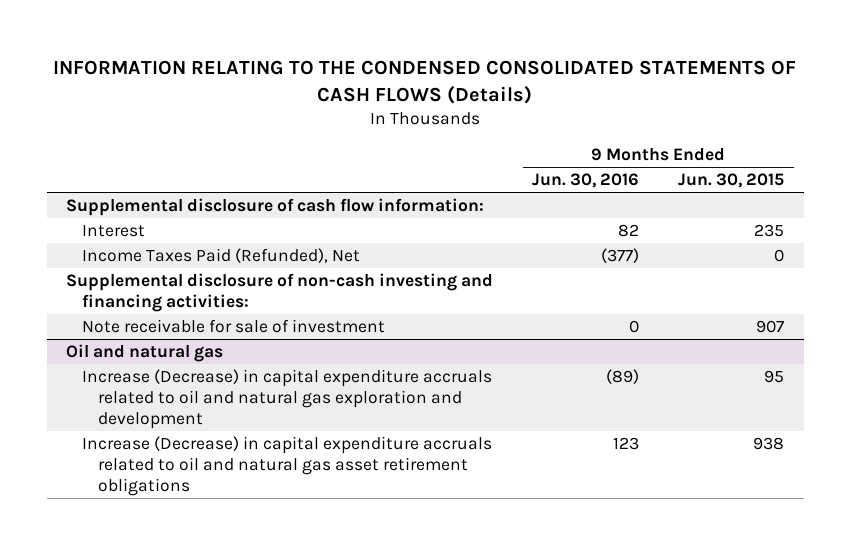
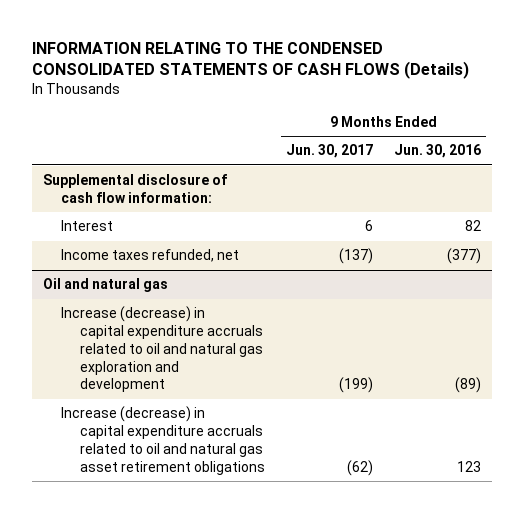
- | 9 Months Ended Jun. 30, 2016 | 9 Months Ended Jun. 30, 2015
+ | 9 Months Ended Jun. 30, 2017 | 9 Months Ended Jun. 30, 2016
- Income Taxes Paid (Refunded), Net | (377) | 0
- Supplemental disclosure of non-cash investing and financing activities:
- Note receivable for sale of investment | 0 | 907
+ Income taxes refunded, net | (137) | (377)
@ Oil and natural gas
- Increase (Decrease) in capital expenditure accruals related to oil and natural gas exploration and development | (89) | 95
- Increase (Decrease) in capital expenditure accruals related to oil and natural gas asset retirement obligations | 123 | 938
+ Increase (decrease) in capital expenditure accruals related to oil and natural gas exploration and development | (199) | (89)
+ Increase (decrease) in capital expenditure accruals related to oil and natural gas asset retirement obligations | (62) | 123

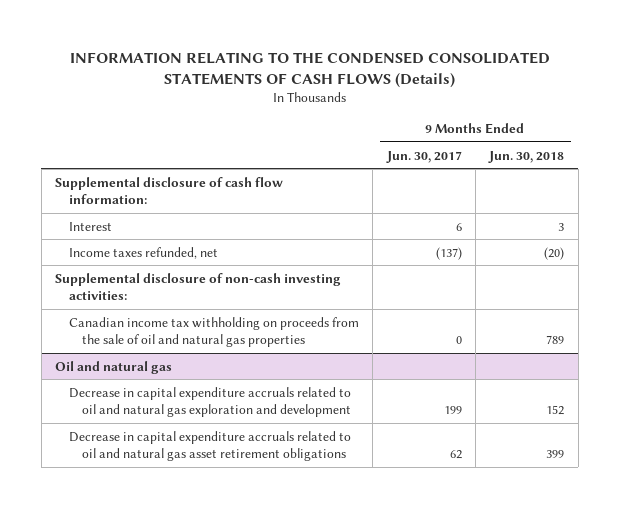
- | 9 Months Ended Jun. 30, 2017 | 9 Months Ended Jun. 30, 2016
+ | 9 Months Ended Jun. 30, 2017 | 9 Months Ended Jun. 30, 2018
+ Supplemental disclosure of non-cash investing activities:
+ Canadian income tax withholding on proceeds from the sale of oil and natural gas properties | 0 | 789
@ Oil and natural gas
- Increase (decrease) in capital expenditure accruals related to oil and natural gas exploration and development | (199) | (89)
- Increase (decrease) in capital expenditure accruals related to oil and natural gas asset retirement obligations | (62) | 123
+ Decrease in capital expenditure accruals related to oil and natural gas exploration and development | 199 | 152
+ Decrease in capital expenditure accruals related to oil and natural gas asset retirement obligations | 62 | 399

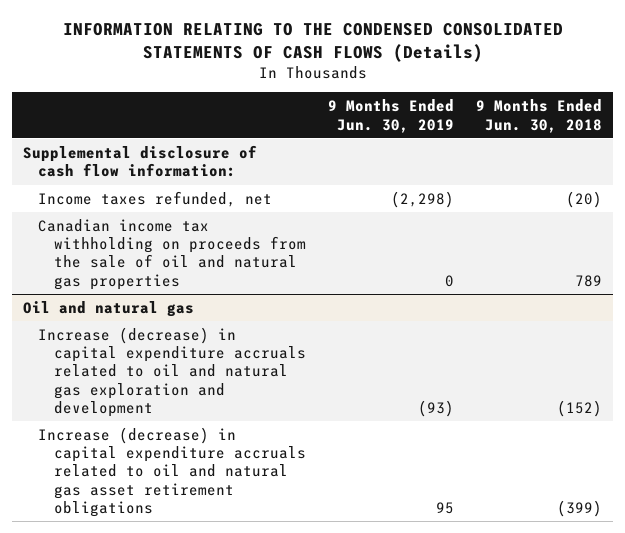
- | 9 Months Ended Jun. 30, 2017 | 9 Months Ended Jun. 30, 2018
+ | 9 Months Ended Jun. 30, 2019 | 9 Months Ended Jun. 30, 2018
- Interest | 6 | 3
- Supplemental disclosure of non-cash investing activities:
@ Oil and natural gas
- Decrease in capital expenditure accruals related to oil and natural gas exploration and development | 199 | 152
- Decrease in capital expenditure accruals related to oil and natural gas asset retirement obligations | 62 | 399
+ Increase (decrease) in capital expenditure accruals related to oil and natural gas exploration and development | (93) | (152)
+ Increase (decrease) in capital expenditure accruals related to oil and natural gas asset retirement obligations | 95 | (399)

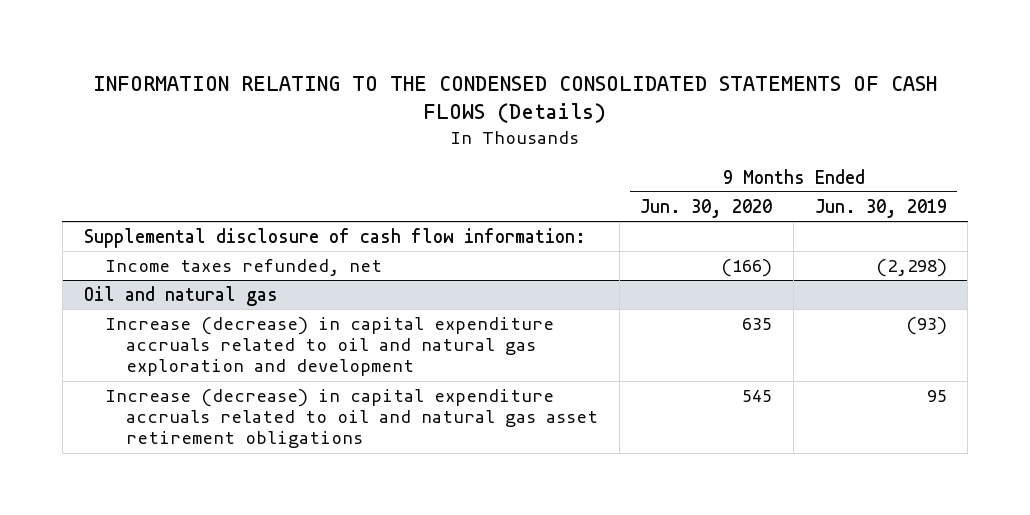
- | 9 Months Ended Jun. 30, 2019 | 9 Months Ended Jun. 30, 2018
+ | 9 Months Ended Jun. 30, 2020 | 9 Months Ended Jun. 30, 2019
- Canadian income tax withholding on proceeds from the sale of oil and natural gas properties | 0 | 789

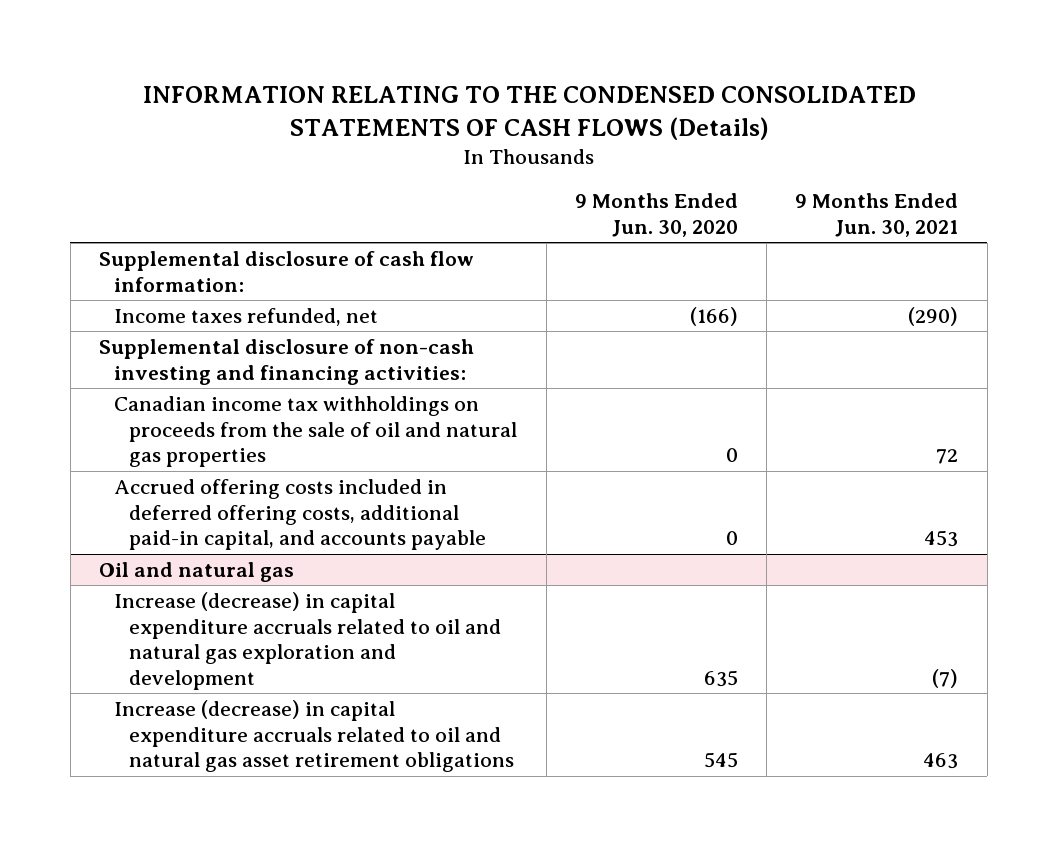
- | 9 Months Ended Jun. 30, 2020 | 9 Months Ended Jun. 30, 2019
+ | 9 Months Ended Jun. 30, 2020 | 9 Months Ended Jun. 30, 2021
+ Supplemental disclosure of non-cash investing and financing activities:
+ Canadian income tax withholdings on proceeds from the sale of oil and natural gas properties | 0 | 72
+ Accrued offering costs included in deferred offering costs, additional paid-in capital, and accounts payable | 0 | 453

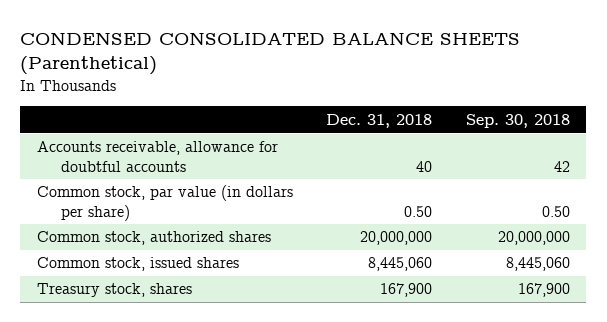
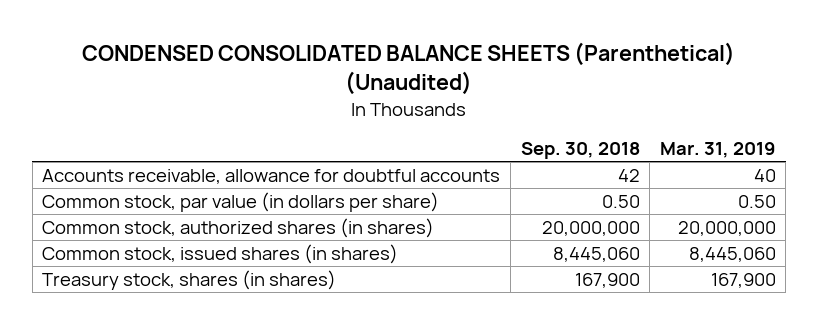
- CONDENSED CONSOLIDATED BALANCE SHEETS (Parenthetical)
+ CONDENSED CONSOLIDATED BALANCE SHEETS (Parenthetical) (Unaudited)
- | Dec. 31, 2018 | Sep. 30, 2018
+ | Sep. 30, 2018 | Mar. 31, 2019
- Common stock, authorized shares | 20,000,000 | 20,000,000
- Common stock, issued shares | 8,445,060 | 8,445,060
- Treasury stock, shares | 167,900 | 167,900
+ Common stock, authorized shares (in shares) | 20,000,000 | 20,000,000
+ Common stock, issued shares (in shares) | 8,445,060 | 8,445,060
+ Treasury stock, shares (in shares) | 167,900 | 167,900

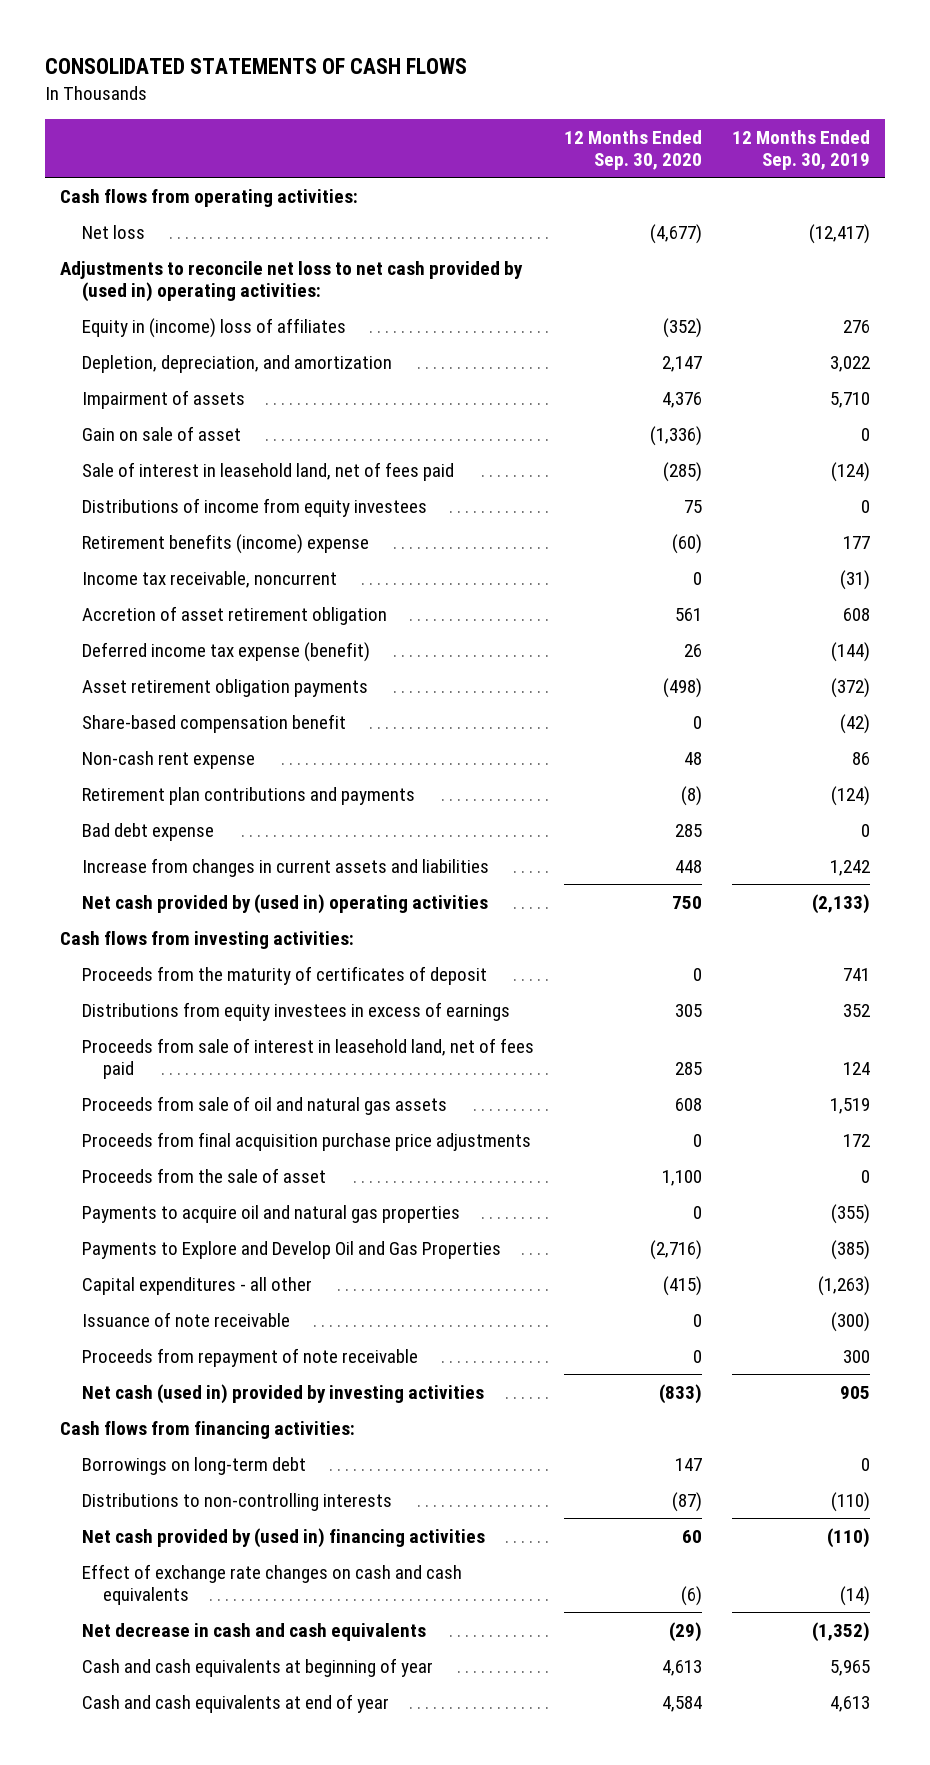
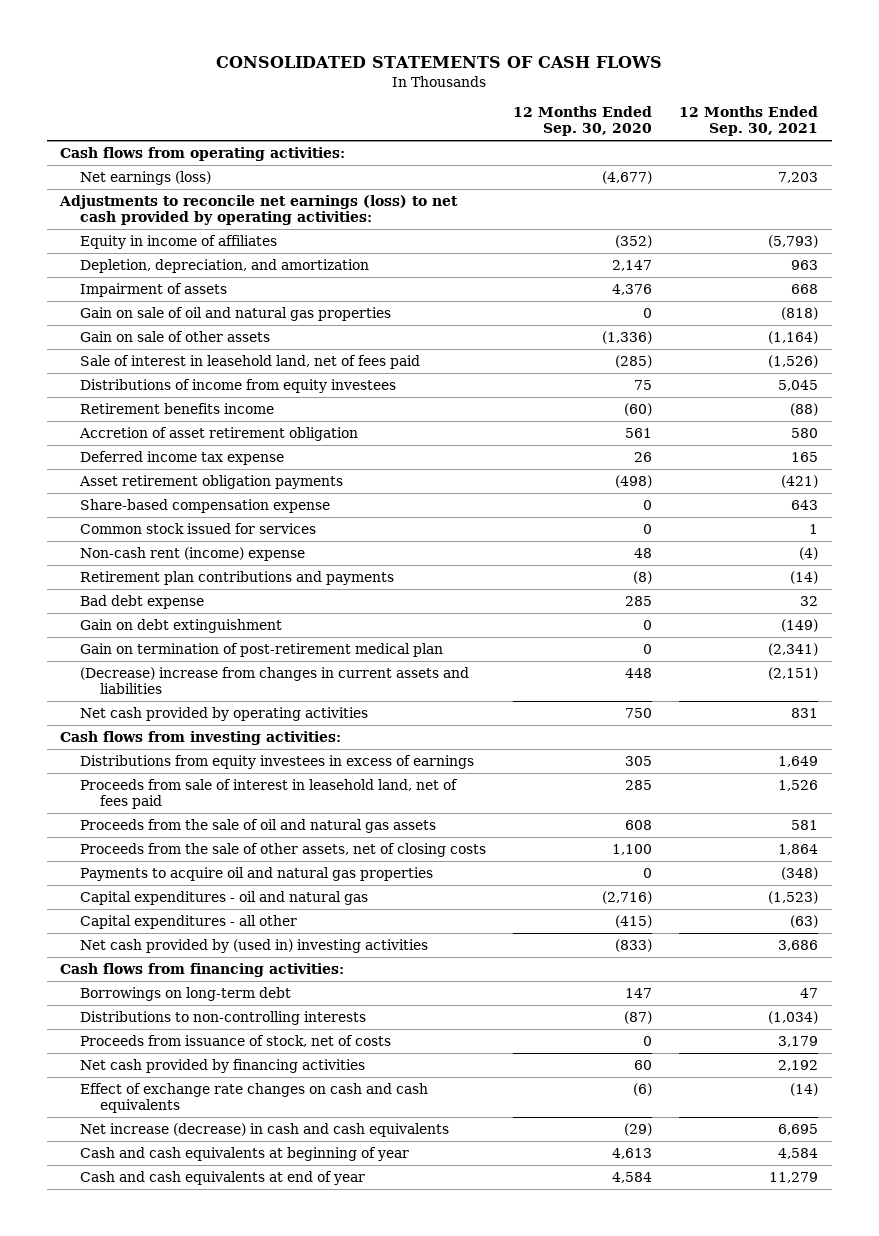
- | 12 Months Ended Sep. 30, 2020 | 12 Months Ended Sep. 30, 2019
+ | 12 Months Ended Sep. 30, 2020 | 12 Months Ended Sep. 30, 2021
- Net loss | (4,677) | (12,417)
- Adjustments to reconcile net loss to net cash provided by (used in) operating activities:
- Equity in (income) loss of affiliates | (352) | 276
+ Net earnings (loss) | (4,677) | 7,203
+ Adjustments to reconcile net earnings (loss) to net cash provided by operating activities:
+ Equity in income of affiliates | (352) | (5,793)
- Gain on sale of asset | (1,336) | 0
+ Gain on sale of oil and natural gas properties | 0 | (818)
+ Gain on sale of other assets | (1,336) | (1,164)
- Retirement benefits (income) expense | (60) | 177
- Income tax receivable, noncurrent | 0 | (31)
+ Retirement benefits income | (60) | (88)
- Deferred income tax expense (benefit) | 26 | (144)
+ Deferred income tax expense | 26 | 165
- Share-based compensation benefit | 0 | (42)
- Non-cash rent expense | 48 | 86
+ Share-based compensation expense | 0 | 643
+ Common stock issued for services | 0 | 1
+ Non-cash rent (income) expense | 48 | (4)
- Increase from changes in current assets and liabilities | 448 | 1,242
- Net cash provided by (used in) operating activities | 750 | (2,133)
+ Gain on debt extinguishment | 0 | (149)
+ Gain on termination of post-retirement medical plan | 0 | (2,341)
+ (Decrease) increase from changes in current assets and liabilities | 448 | (2,151)
+ Net cash provided by operating activities | 750 | 831
- Proceeds from the maturity of certificates of deposit | 0 | 741
- Proceeds from sale of oil and natural gas assets | 608 | 1,519
- Proceeds from final acquisition purchase price adjustments | 0 | 172
- Proceeds from the sale of asset | 1,100 | 0
+ Proceeds from the sale of oil and natural gas assets | 608 | 581
+ Proceeds from the sale of other assets, net of closing costs | 1,100 | 1,864
- Payments to Explore and Develop Oil and Gas Properties | (2,716) | (385)
+ Capital expenditures - oil and natural gas | (2,716) | (1,523)
- Issuance of note receivable | 0 | (300)
- Proceeds from repayment of note receivable | 0 | 300
- Net cash (used in) provided by investing activities | (833) | 905
+ Net cash provided by (used in) investing activities | (833) | 3,686
- Net cash provided by (used in) financing activities | 60 | (110)
+ Proceeds from issuance of stock, net of costs | 0 | 3,179
+ Net cash provided by financing activities | 60 | 2,192
- Net decrease in cash and cash equivalents | (29) | (1,352)
+ Net increase (decrease) in cash and cash equivalents | (29) | 6,695

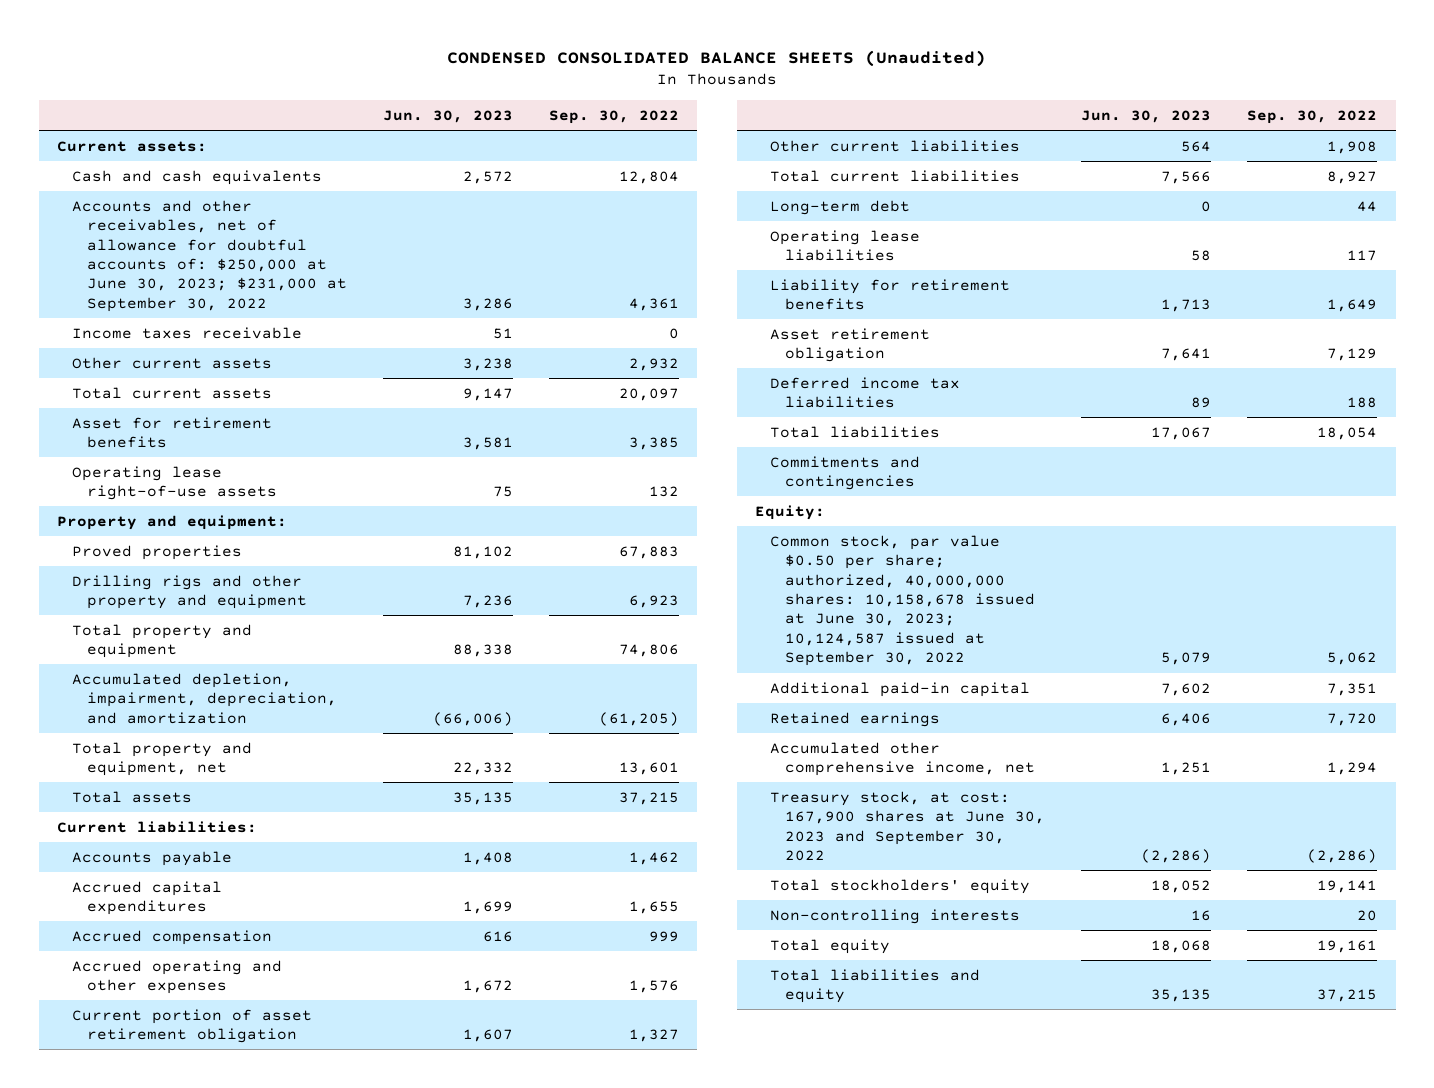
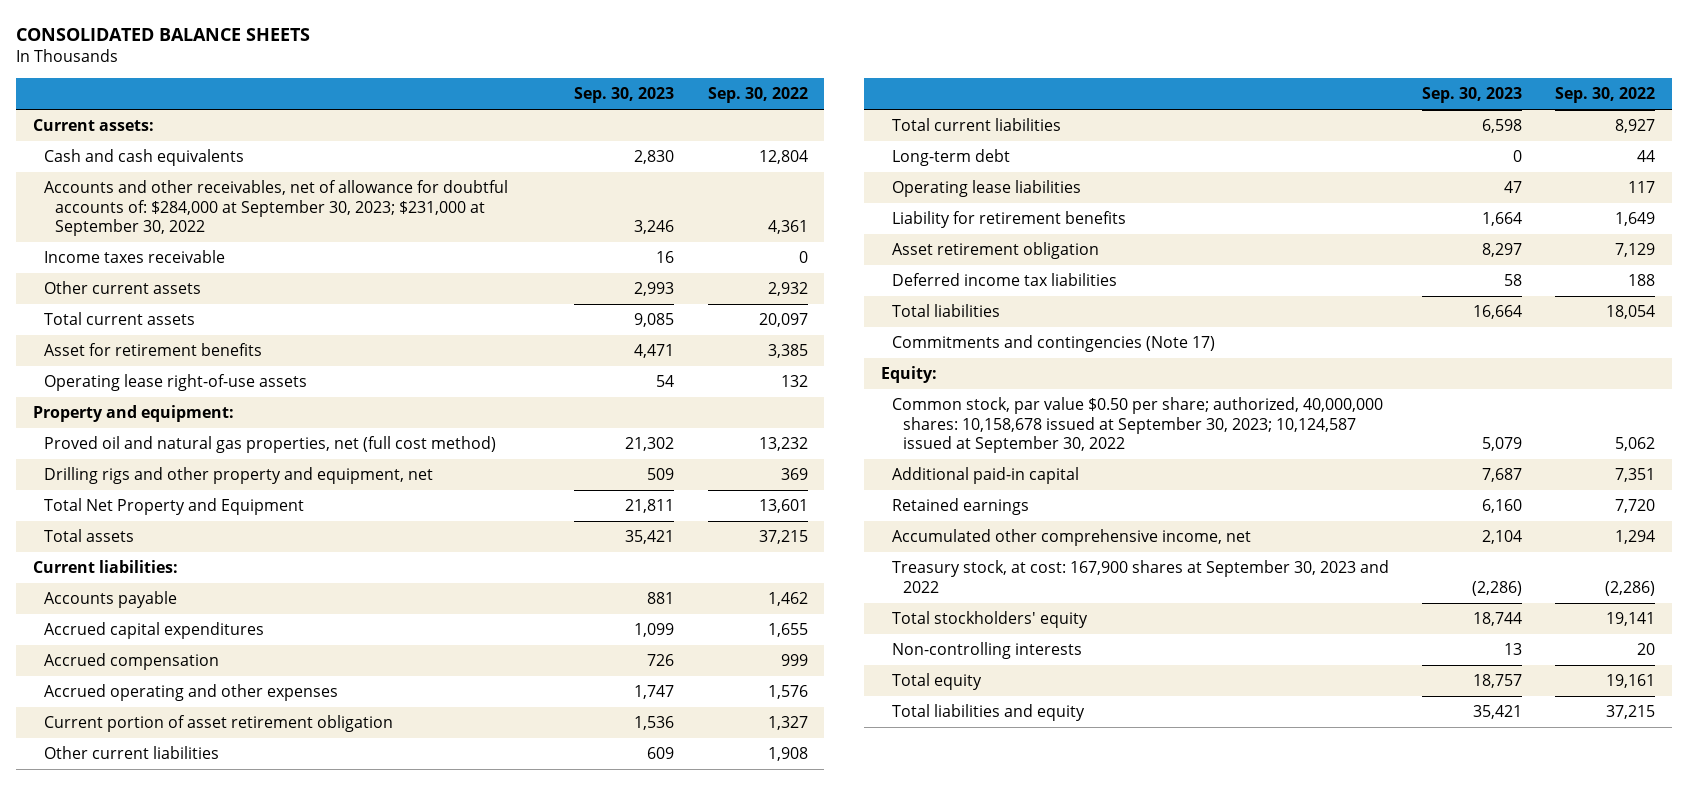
- CONDENSED CONSOLIDATED BALANCE SHEETS (Unaudited)
+ CONSOLIDATED BALANCE SHEETS
- | Jun. 30, 2023 | Sep. 30, 2022
+ | Sep. 30, 2023 | Sep. 30, 2022
- Accounts and other receivables, net of allowance for doubtful accounts of: $250,000 at June 30, 2023; $231,000 at September 30, 2022 | 3,286 | 4,361
+ Accounts and other receivables, net of allowance for doubtful accounts of: $284,000 at September 30, 2023; $231,000 at September 30, 2022 | 3,246 | 4,361
- Proved properties | 81,102 | 67,883
- Drilling rigs and other property and equipment | 7,236 | 6,923
- Total property and equipment | 88,338 | 74,806
- Accumulated depletion, impairment, depreciation, and amortization | (66,006) | (61,205)
- Total property and equipment, net | 22,332 | 13,601
+ Proved oil and natural gas properties, net (full cost method) | 21,302 | 13,232
+ Drilling rigs and other property and equipment, net | 509 | 369
+ Total Net Property and Equipment | 21,811 | 13,601
- Commitments and contingencies
+ Commitments and contingencies (Note 17)
- Common stock, par value $0.50 per share; authorized, 40,000,000 shares: 10,158,678 issued at June 30, 2023; 10,124,587 issued at September 30, 2022 | 5,079 | 5,062
+ Common stock, par value $0.50 per share; authorized, 40,000,000 shares: 10,158,678 issued at September 30, 2023; 10,124,587 issued at September 30, 2022 | 5,079 | 5,062
- Treasury stock, at cost: 167,900 shares at June 30, 2023 and September 30, 2022 | (2,286) | (2,286)
+ Treasury stock, at cost: 167,900 shares at September 30, 2023 and 2022 | (2,286) | (2,286)

